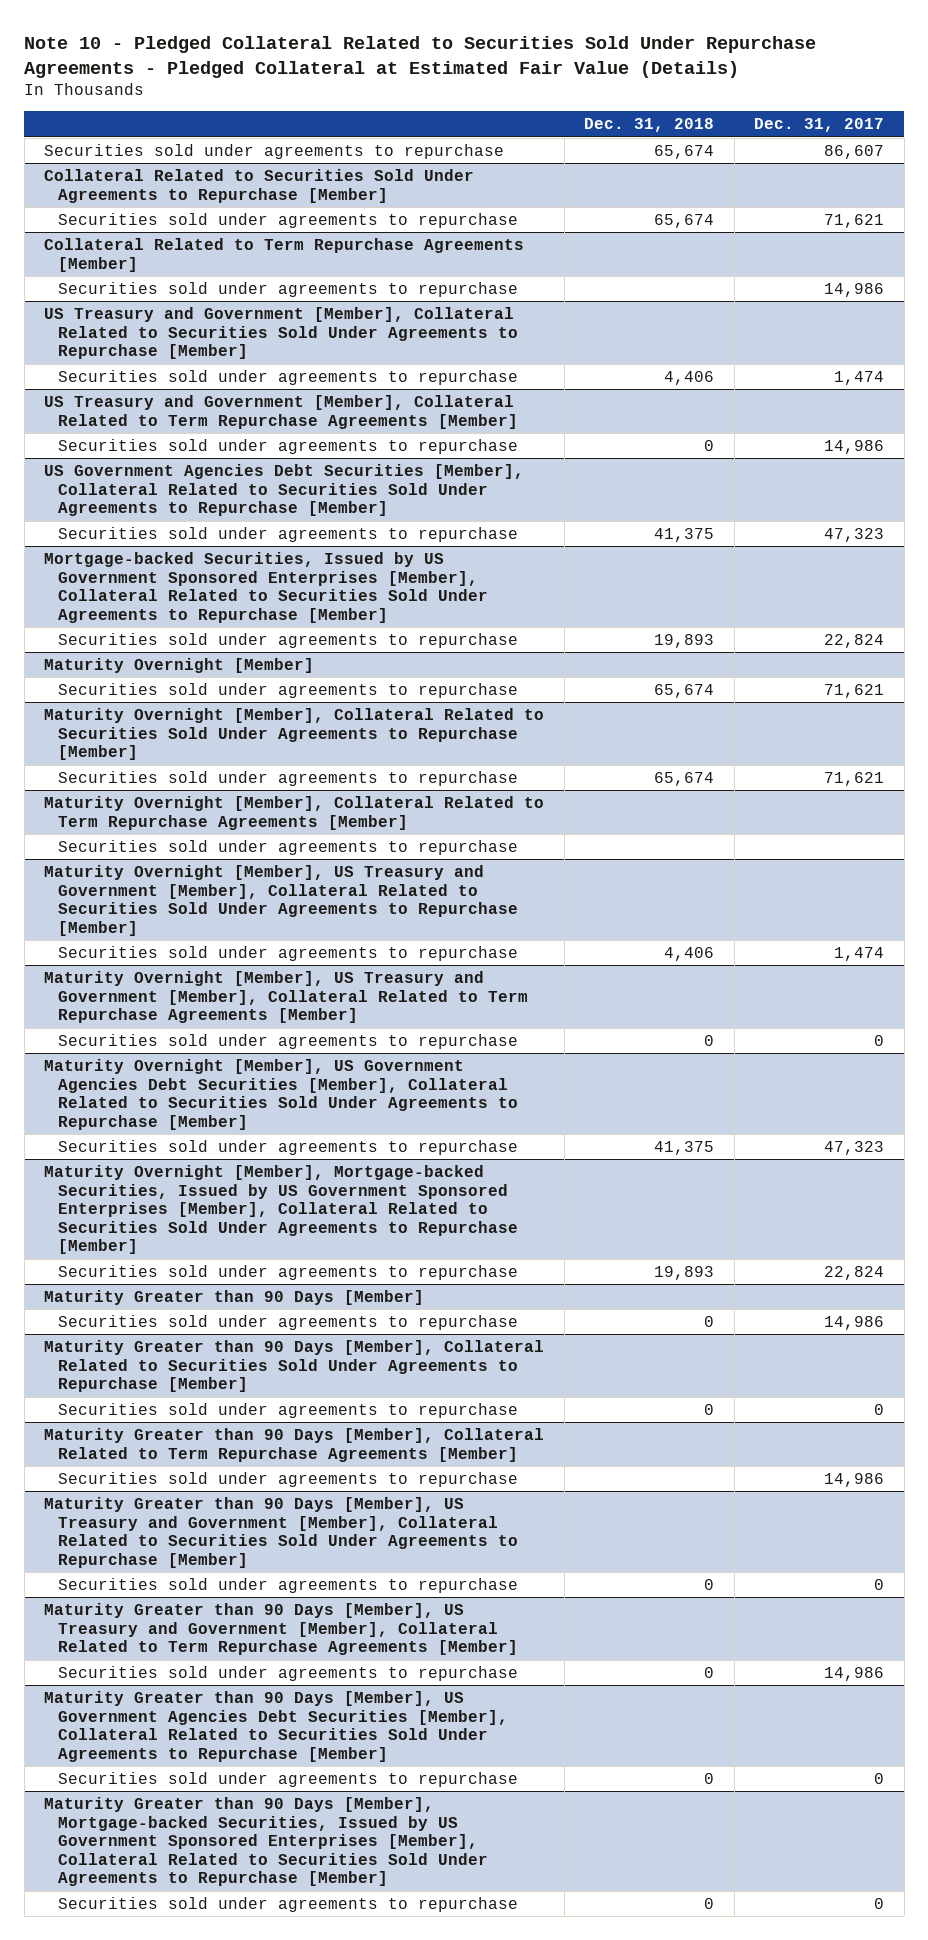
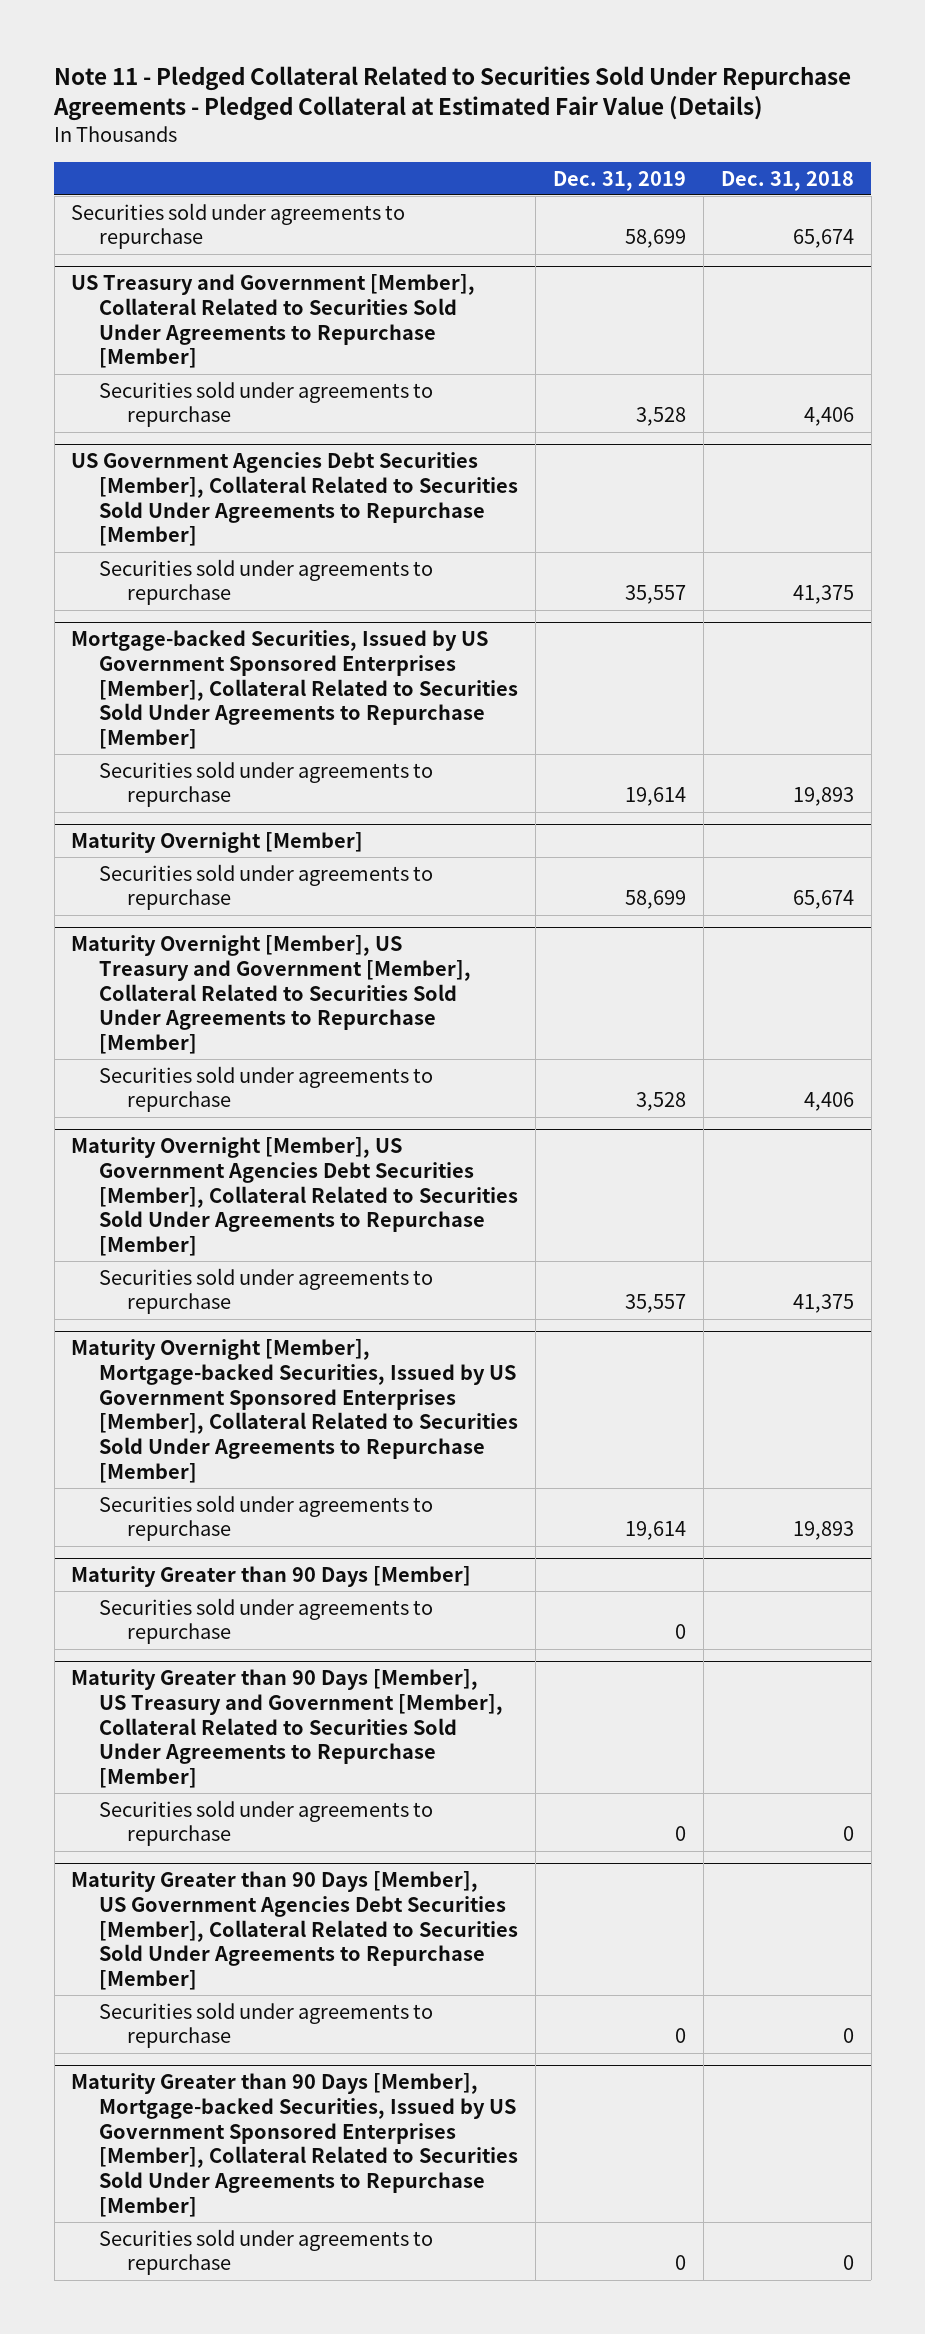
- Note 10 - Pledged Collateral Related to Securities Sold Under Repurchase Agreements - Pledged Collateral at Estimated Fair Value (Details)
+ Note 11 - Pledged Collateral Related to Securities Sold Under Repurchase Agreements - Pledged Collateral at Estimated Fair Value (Details)
- | Dec. 31, 2018 | Dec. 31, 2017
+ | Dec. 31, 2019 | Dec. 31, 2018
- Collateral Related to Securities Sold Under Agreements to Repurchase [Member]
- Securities sold under agreements to repurchase | 65,674 | 71,621
- Collateral Related to Term Repurchase Agreements [Member]
- Securities sold under agreements to repurchase | | 14,986
- US Treasury and Government [Member], Collateral Related to Term Repurchase Agreements [Member]
- Securities sold under agreements to repurchase | 0 | 14,986
- Maturity Overnight [Member], Collateral Related to Securities Sold Under Agreements to Repurchase [Member]
- Securities sold under agreements to repurchase | 65,674 | 71,621
- Maturity Overnight [Member], Collateral Related to Term Repurchase Agreements [Member]
- Securities sold under agreements to repurchase
- Maturity Overnight [Member], US Treasury and Government [Member], Collateral Related to Term Repurchase Agreements [Member]
- Securities sold under agreements to repurchase | 0 | 0
@ Maturity Greater than 90 Days [Member]
- Securities sold under agreements to repurchase | 0 | 14,986
- Maturity Greater than 90 Days [Member], Collateral Related to Securities Sold Under Agreements to Repurchase [Member]
- Securities sold under agreements to repurchase | 0 | 0
- Maturity Greater than 90 Days [Member], Collateral Related to Term Repurchase Agreements [Member]
- Maturity Greater than 90 Days [Member], US Treasury and Government [Member], Collateral Related to Term Repurchase Agreements [Member]
- Securities sold under agreements to repurchase | 0 | 14,986

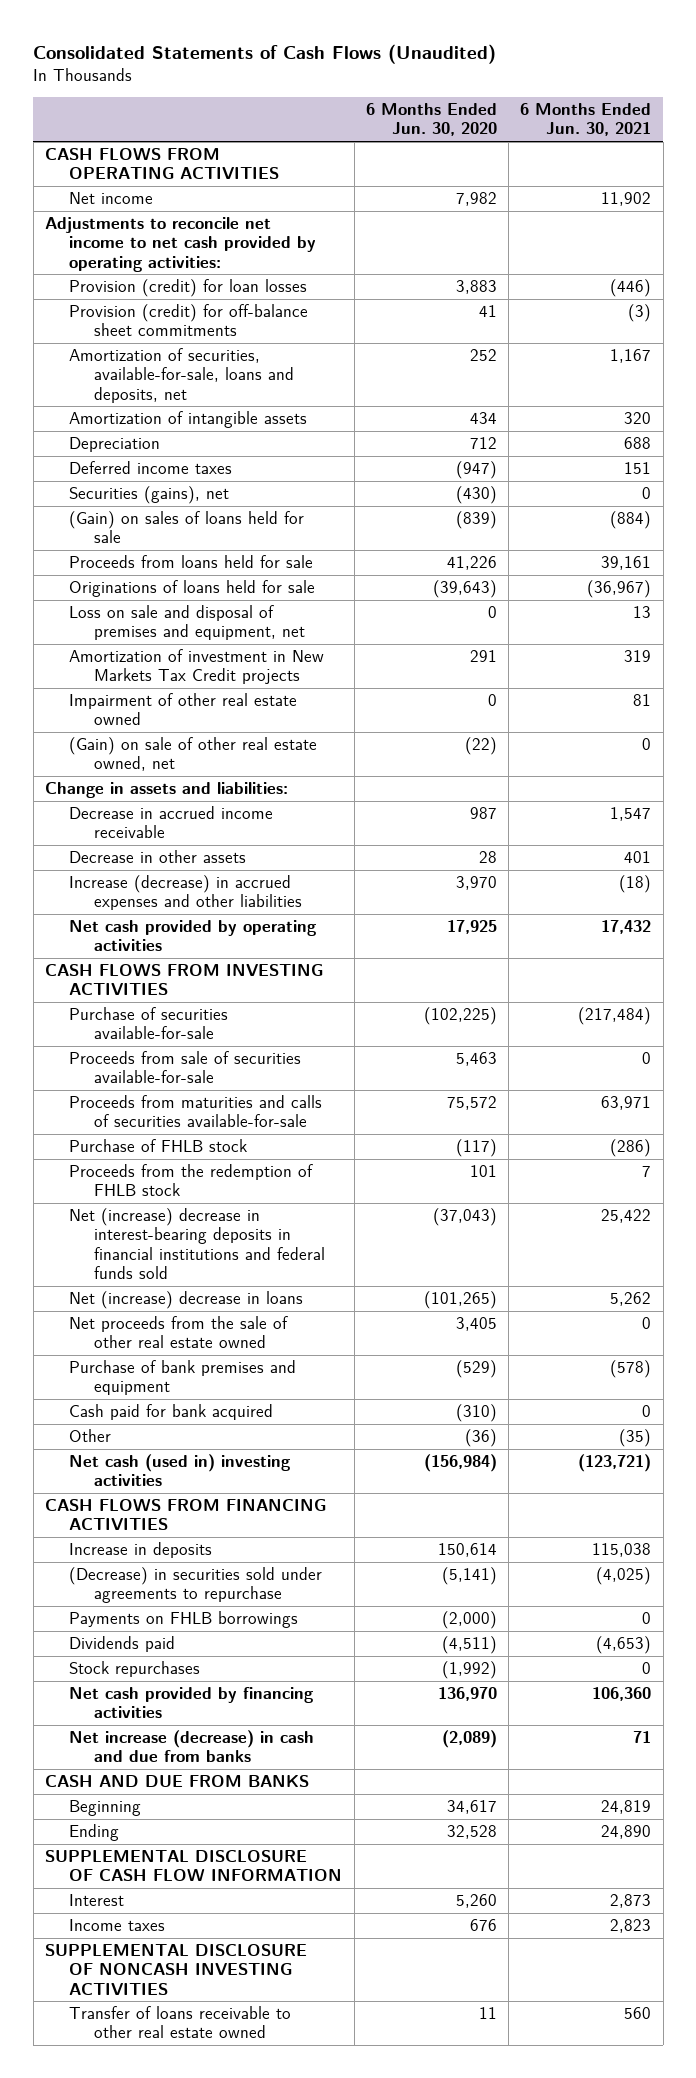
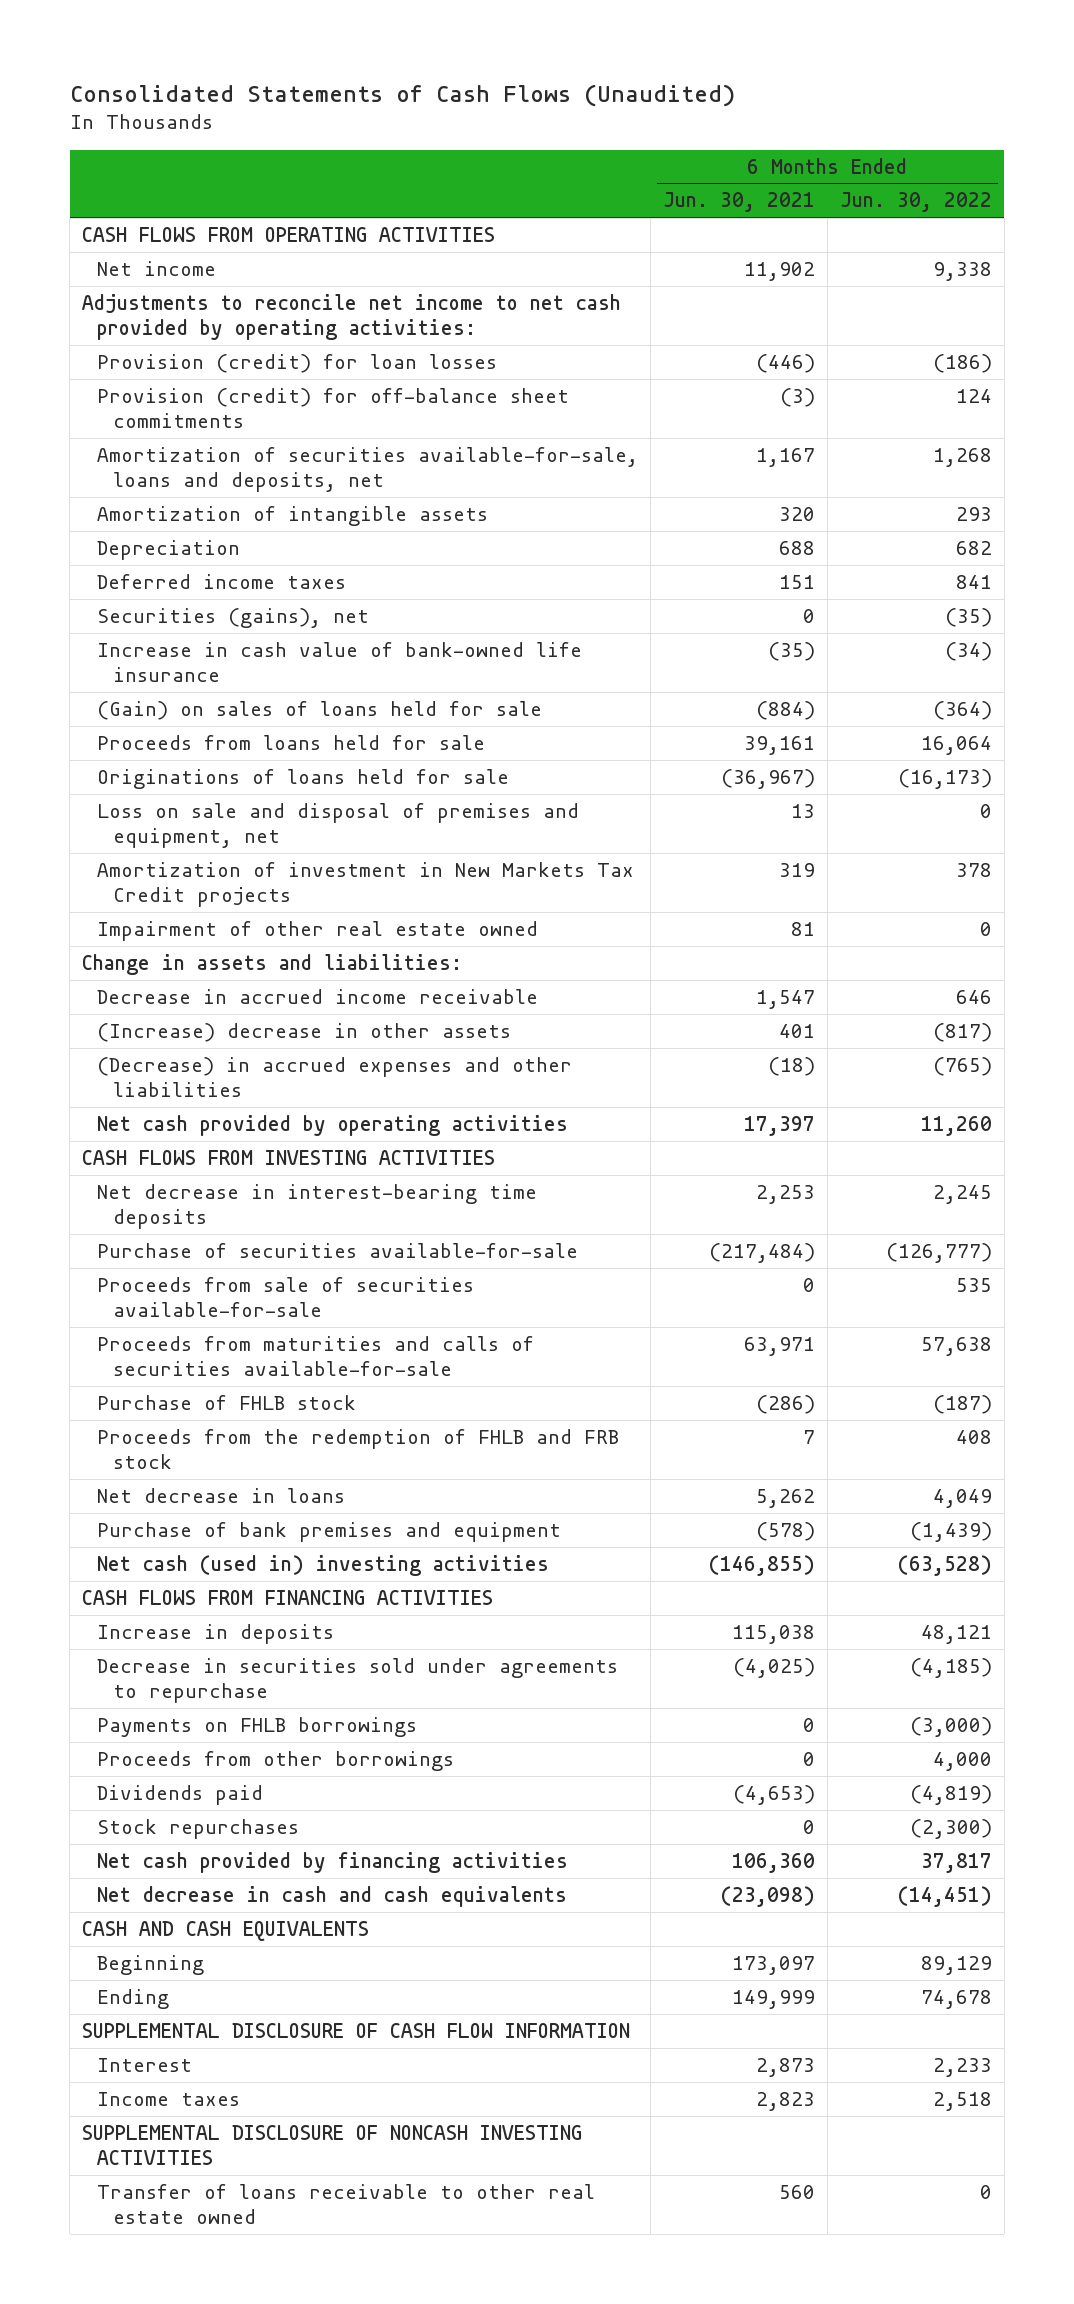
- | 6 Months Ended Jun. 30, 2020 | 6 Months Ended Jun. 30, 2021
+ | 6 Months Ended Jun. 30, 2021 | 6 Months Ended Jun. 30, 2022
- Amortization of securities, available-for-sale, loans and deposits, net | 252 | 1,167
+ Amortization of securities available-for-sale, loans and deposits, net | 1,167 | 1,268
+ Increase in cash value of bank-owned life insurance | (35) | (34)
- (Gain) on sale of other real estate owned, net | (22) | 0
- Decrease in other assets | 28 | 401
- Increase (decrease) in accrued expenses and other liabilities | 3,970 | (18)
- Net cash provided by operating activities | 17,925 | 17,432
+ (Increase) decrease in other assets | 401 | (817)
+ (Decrease) in accrued expenses and other liabilities | (18) | (765)
+ Net cash provided by operating activities | 17,397 | 11,260
+ Net decrease in interest-bearing time deposits | 2,253 | 2,245
- Proceeds from the redemption of FHLB stock | 101 | 7
- Net (increase) decrease in interest-bearing deposits in financial institutions and federal funds sold | (37,043) | 25,422
- Net (increase) decrease in loans | (101,265) | 5,262
- Net proceeds from the sale of other real estate owned | 3,405 | 0
+ Proceeds from the redemption of FHLB and FRB stock | 7 | 408
+ Net decrease in loans | 5,262 | 4,049
- Cash paid for bank acquired | (310) | 0
- Other | (36) | (35)
- Net cash (used in) investing activities | (156,984) | (123,721)
+ Net cash (used in) investing activities | (146,855) | (63,528)
- (Decrease) in securities sold under agreements to repurchase | (5,141) | (4,025)
+ Decrease in securities sold under agreements to repurchase | (4,025) | (4,185)
+ Proceeds from other borrowings | 0 | 4,000
- Net increase (decrease) in cash and due from banks | (2,089) | 71
- CASH AND DUE FROM BANKS
- Beginning | 34,617 | 24,819
- Ending | 32,528 | 24,890
+ Net decrease in cash and cash equivalents | (23,098) | (14,451)
+ CASH AND CASH EQUIVALENTS
+ Beginning | 173,097 | 89,129
+ Ending | 149,999 | 74,678

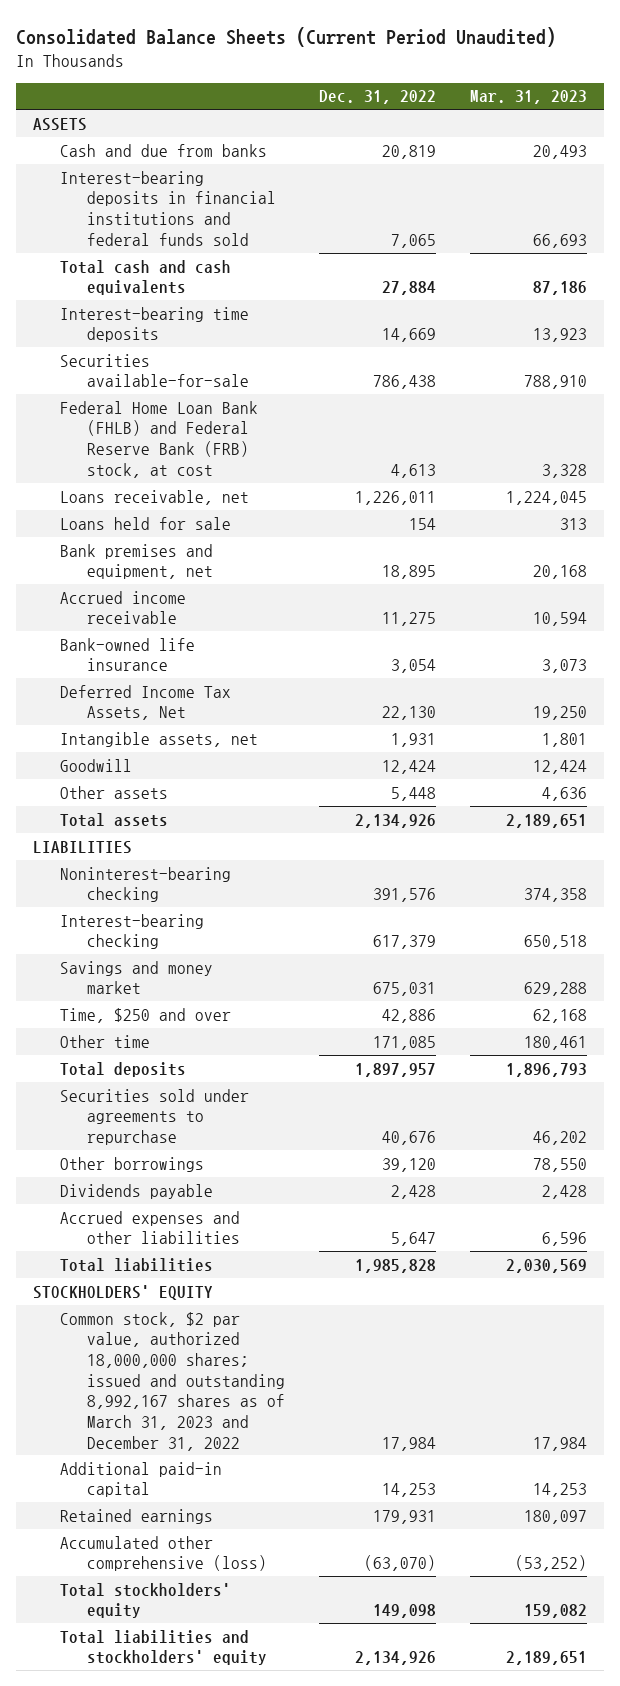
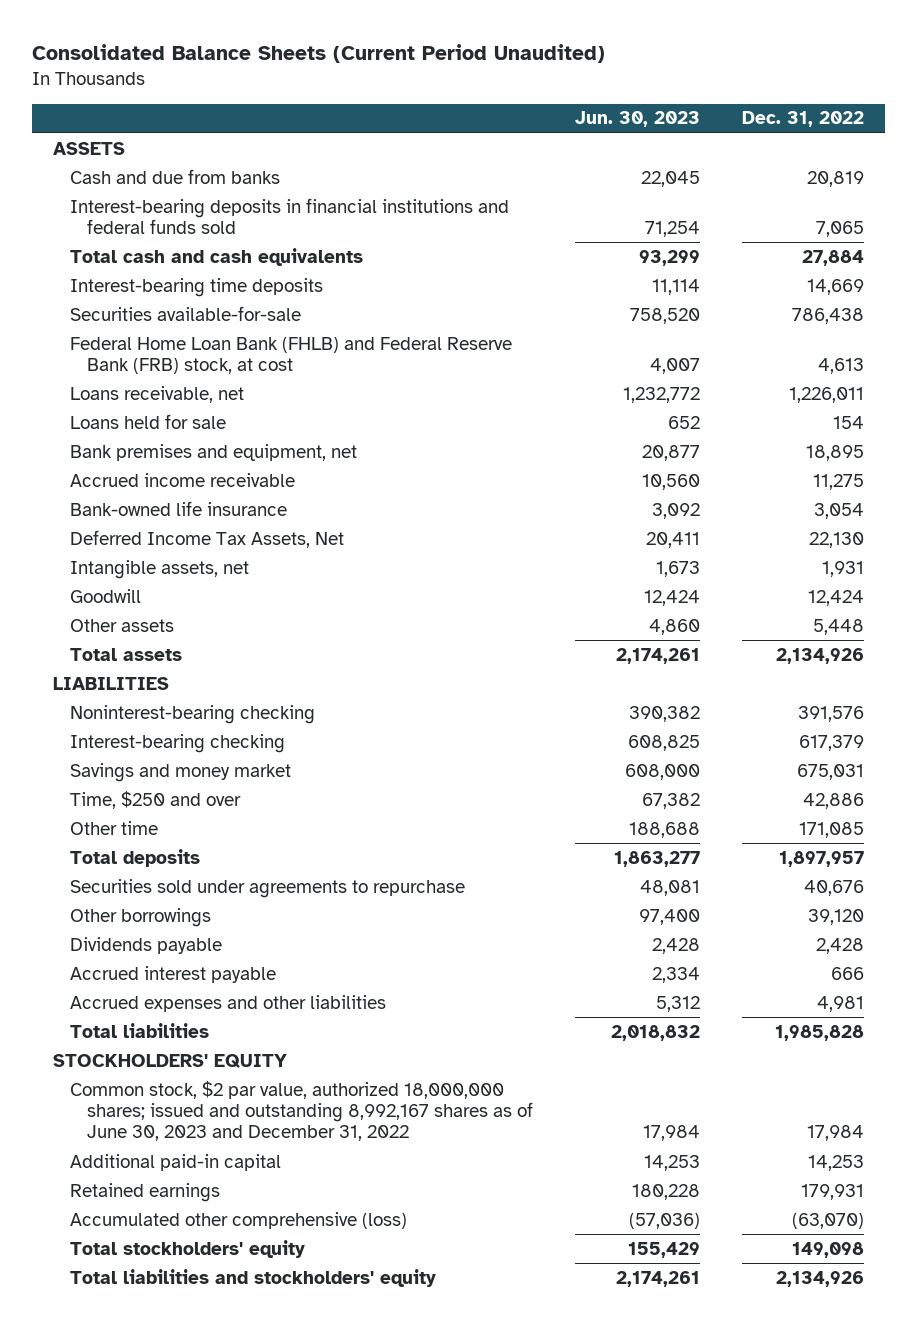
- | Dec. 31, 2022 | Mar. 31, 2023
+ | Jun. 30, 2023 | Dec. 31, 2022
- Accrued expenses and other liabilities | 5,647 | 6,596
+ Accrued interest payable | 2,334 | 666
+ Accrued expenses and other liabilities | 5,312 | 4,981
- Common stock, $2 par value, authorized 18,000,000 shares; issued and outstanding 8,992,167 shares as of March 31, 2023 and December 31, 2022 | 17,984 | 17,984
+ Common stock, $2 par value, authorized 18,000,000 shares; issued and outstanding 8,992,167 shares as of June 30, 2023 and December 31, 2022 | 17,984 | 17,984

